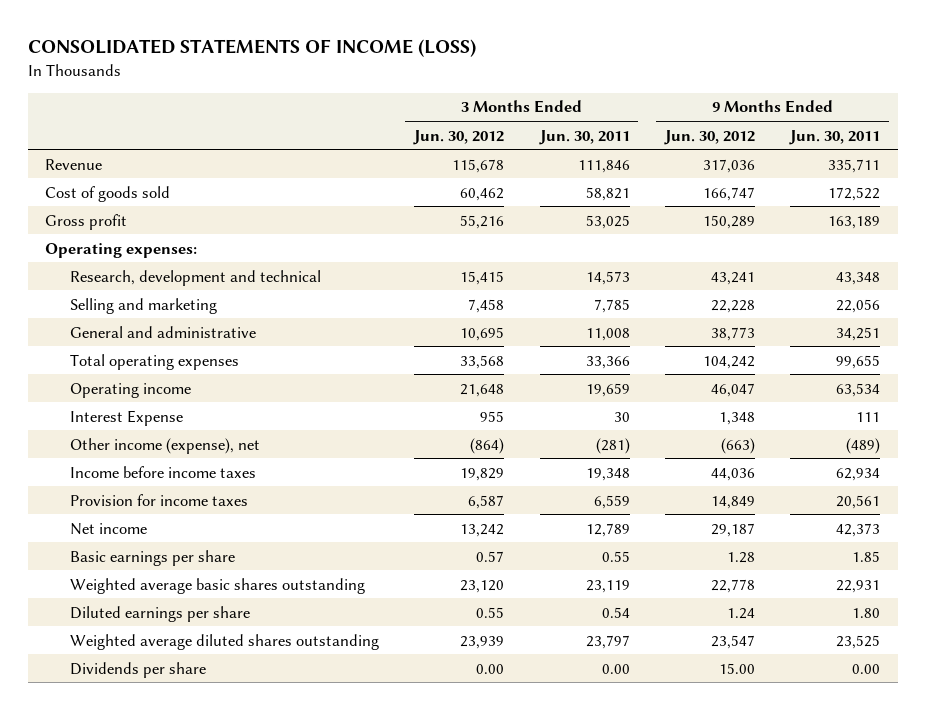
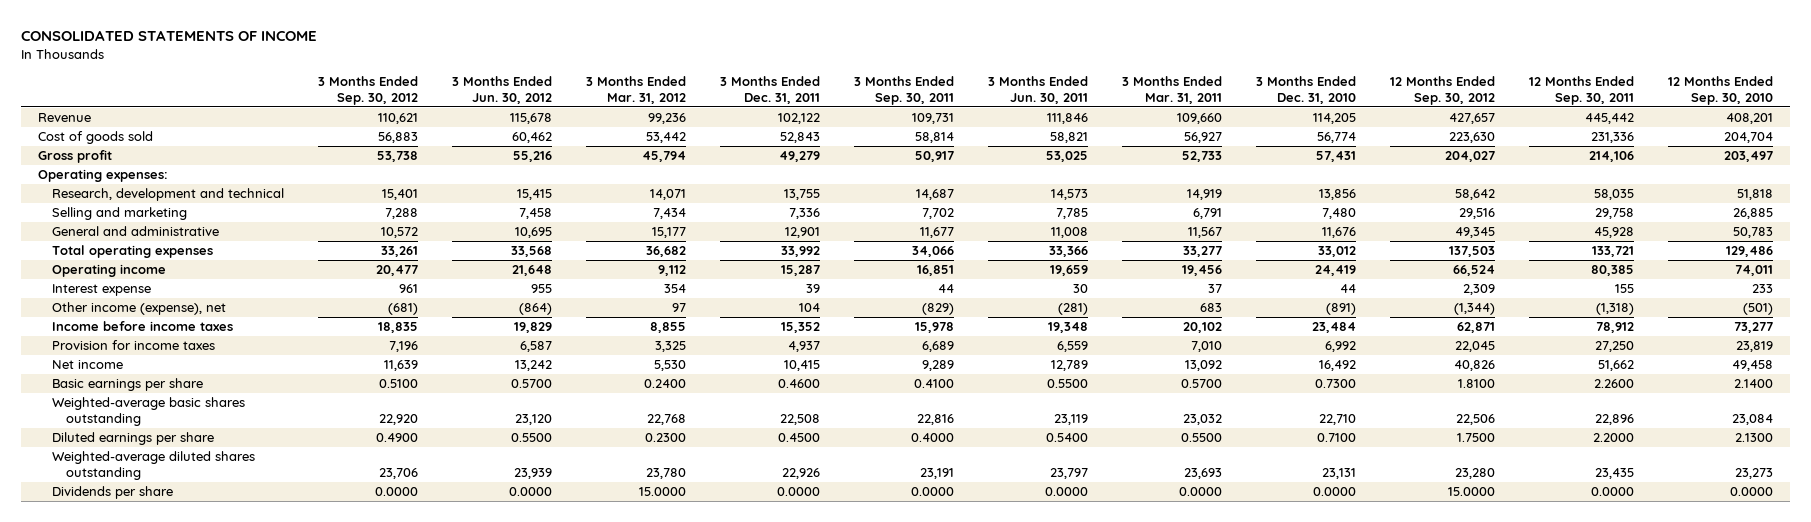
- CONSOLIDATED STATEMENTS OF INCOME (LOSS)
+ CONSOLIDATED STATEMENTS OF INCOME
- | 3 Months Ended Jun. 30, 2012 | 3 Months Ended Jun. 30, 2011 | 9 Months Ended Jun. 30, 2012 | 9 Months Ended Jun. 30, 2011
+ | 3 Months Ended Sep. 30, 2012 | 3 Months Ended Jun. 30, 2012 | 3 Months Ended Mar. 31, 2012 | 3 Months Ended Dec. 31, 2011 | 3 Months Ended Sep. 30, 2011 | 3 Months Ended Jun. 30, 2011 | 3 Months Ended Mar. 31, 2011 | 3 Months Ended Dec. 31, 2010 | 12 Months Ended Sep. 30, 2012 | 12 Months Ended Sep. 30, 2011 | 12 Months Ended Sep. 30, 2010
- Interest Expense | 955 | 30 | 1,348 | 111
+ Interest expense | 961 | 955 | 354 | 39 | 44 | 30 | 37 | 44 | 2,309 | 155 | 233
- Basic earnings per share | 0.57 | 0.55 | 1.28 | 1.85
- Weighted average basic shares outstanding | 23,120 | 23,119 | 22,778 | 22,931
- Diluted earnings per share | 0.55 | 0.54 | 1.24 | 1.80
- Weighted average diluted shares outstanding | 23,939 | 23,797 | 23,547 | 23,525
- Dividends per share | 0.00 | 0.00 | 15.00 | 0.00
+ Basic earnings per share | 0.5100 | 0.5700 | 0.2400 | 0.4600 | 0.4100 | 0.5500 | 0.5700 | 0.7300 | 1.8100 | 2.2600 | 2.1400
+ Weighted-average basic shares outstanding | 22,920 | 23,120 | 22,768 | 22,508 | 22,816 | 23,119 | 23,032 | 22,710 | 22,506 | 22,896 | 23,084
+ Diluted earnings per share | 0.4900 | 0.5500 | 0.2300 | 0.4500 | 0.4000 | 0.5400 | 0.5500 | 0.7100 | 1.7500 | 2.2000 | 2.1300
+ Weighted-average diluted shares outstanding | 23,706 | 23,939 | 23,780 | 22,926 | 23,191 | 23,797 | 23,693 | 23,131 | 23,280 | 23,435 | 23,273
+ Dividends per share | 0.0000 | 0.0000 | 15.0000 | 0.0000 | 0.0000 | 0.0000 | 0.0000 | 0.0000 | 15.0000 | 0.0000 | 0.0000

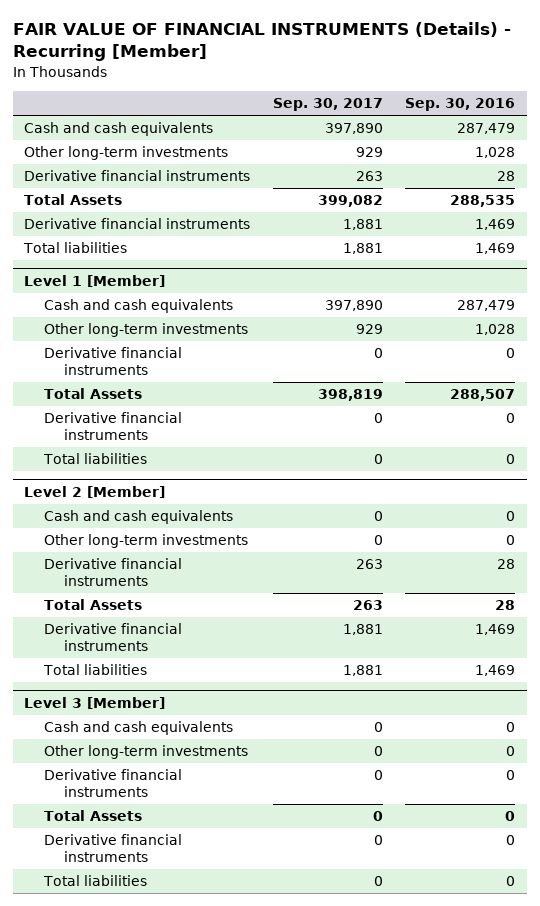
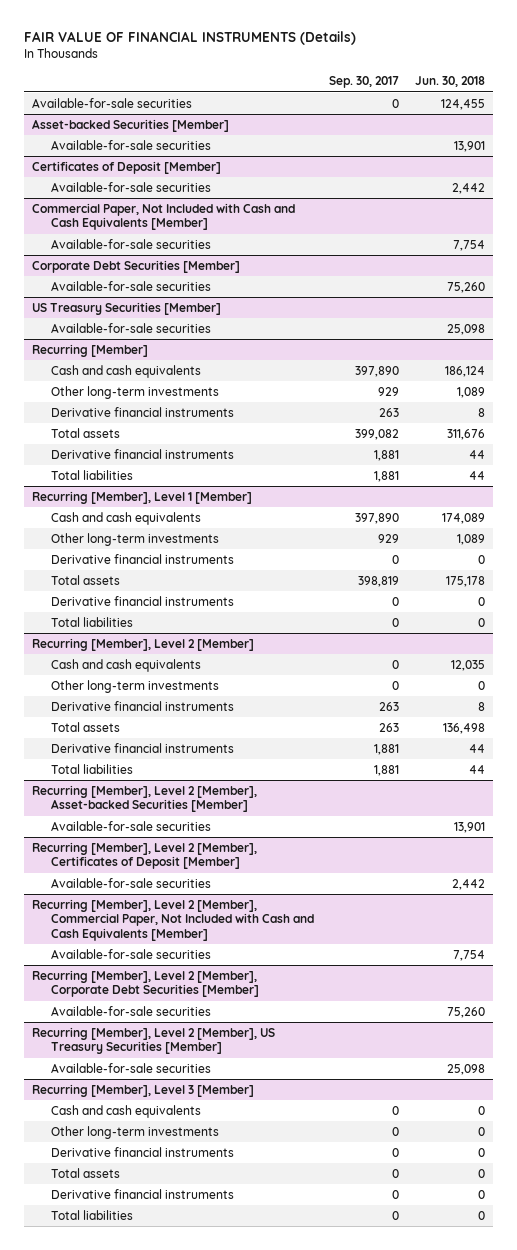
- FAIR VALUE OF FINANCIAL INSTRUMENTS (Details) - Recurring [Member]
+ FAIR VALUE OF FINANCIAL INSTRUMENTS (Details)
- | Sep. 30, 2017 | Sep. 30, 2016
+ | Sep. 30, 2017 | Jun. 30, 2018
+ Available-for-sale securities | 0 | 124,455
+ Asset-backed Securities [Member]
+ Available-for-sale securities | | 13,901
+ Certificates of Deposit [Member]
+ Available-for-sale securities | | 2,442
+ Commercial Paper, Not Included with Cash and Cash Equivalents [Member]
+ Available-for-sale securities | | 7,754
+ Corporate Debt Securities [Member]
+ Available-for-sale securities | | 75,260
+ US Treasury Securities [Member]
+ Available-for-sale securities | | 25,098
+ Recurring [Member]
- Total Assets | 399,082 | 288,535
+ Total assets | 399,082 | 311,676
- Level 1 [Member]
+ Recurring [Member], Level 1 [Member]
- Total Assets | 398,819 | 288,507
+ Total assets | 398,819 | 175,178
- Level 2 [Member]
+ Recurring [Member], Level 2 [Member]
- Total Assets | 263 | 28
+ Total assets | 263 | 136,498
- Level 3 [Member]
+ Recurring [Member], Level 2 [Member], Asset-backed Securities [Member]
+ Available-for-sale securities | | 13,901
+ Recurring [Member], Level 2 [Member], Certificates of Deposit [Member]
+ Available-for-sale securities | | 2,442
+ Recurring [Member], Level 2 [Member], Commercial Paper, Not Included with Cash and Cash Equivalents [Member]
+ Available-for-sale securities | | 7,754
+ Recurring [Member], Level 2 [Member], Corporate Debt Securities [Member]
+ Available-for-sale securities | | 75,260
+ Recurring [Member], Level 2 [Member], US Treasury Securities [Member]
+ Available-for-sale securities | | 25,098
+ Recurring [Member], Level 3 [Member]
- Total Assets | 0 | 0
+ Total assets | 0 | 0

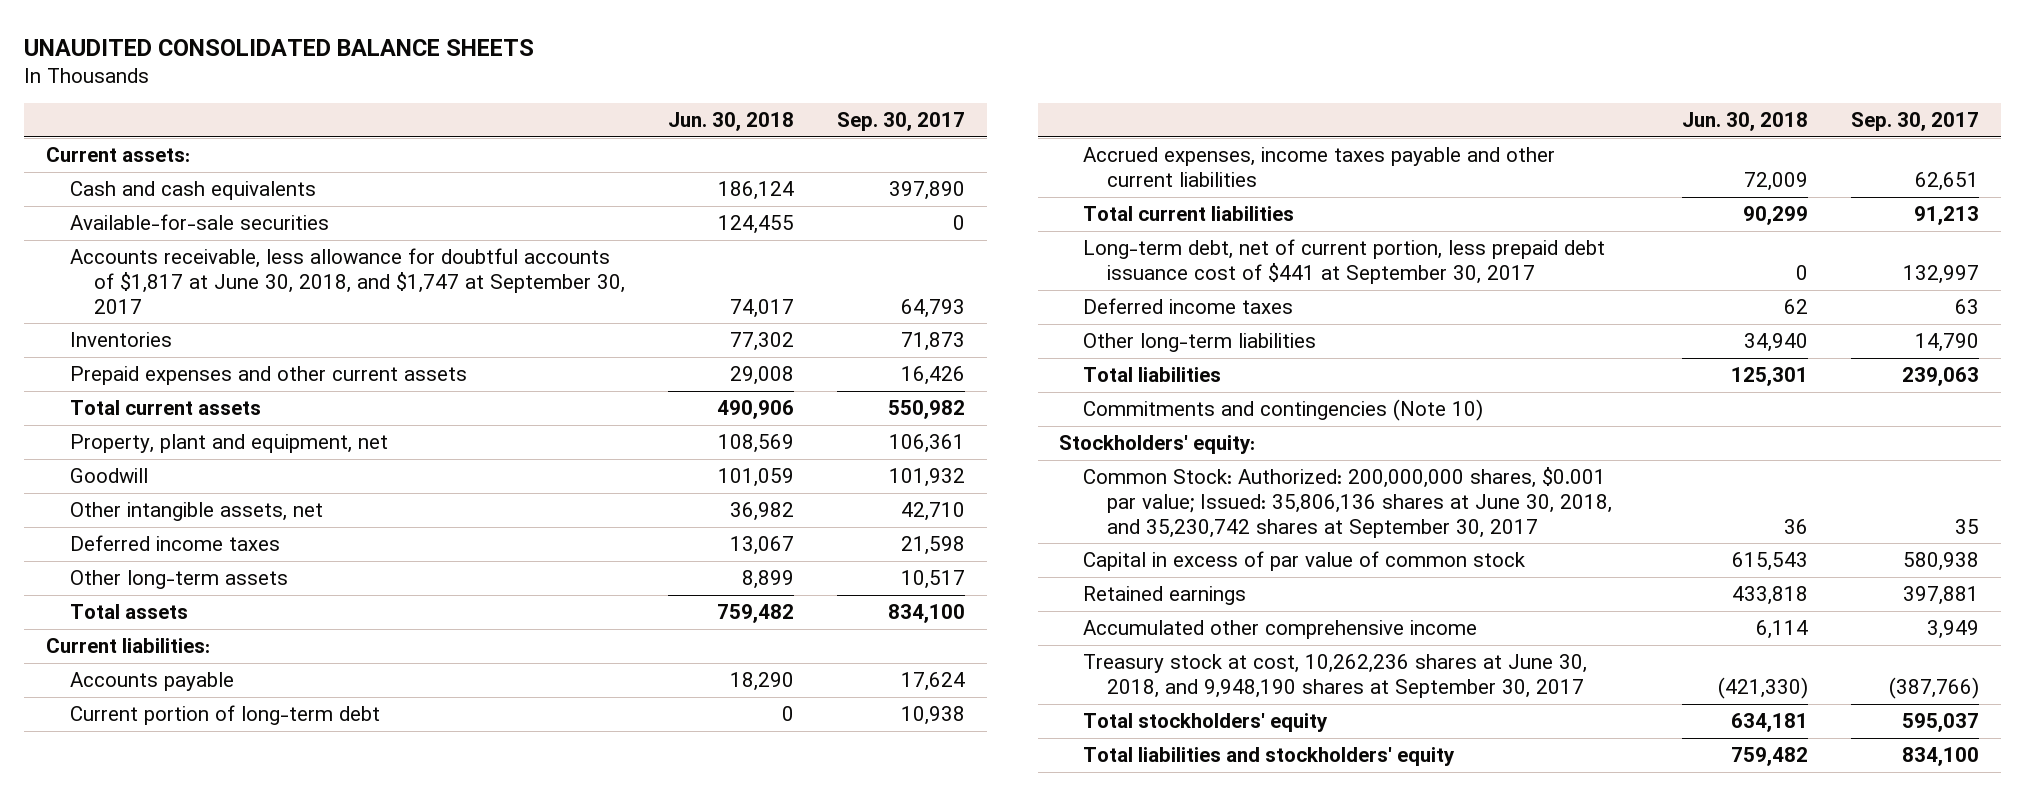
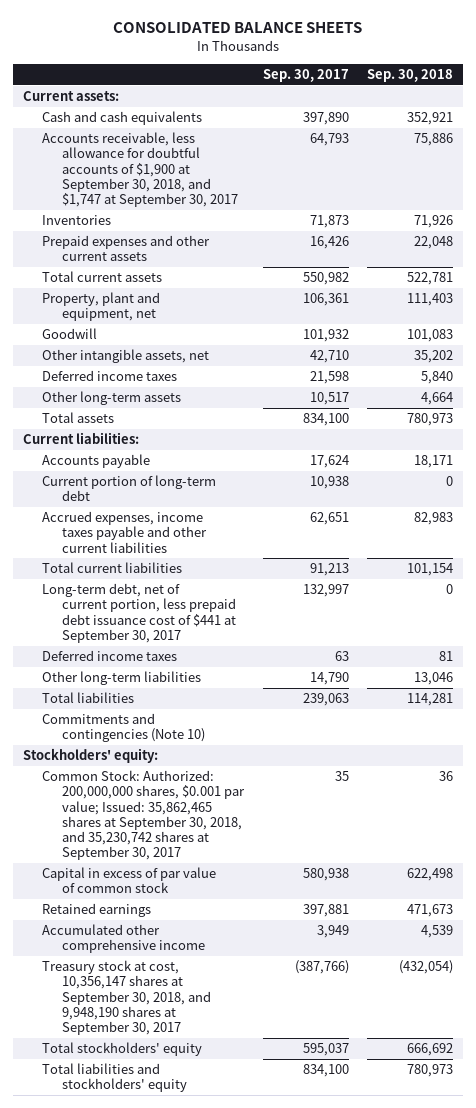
- UNAUDITED CONSOLIDATED BALANCE SHEETS
+ CONSOLIDATED BALANCE SHEETS
- | Jun. 30, 2018 | Sep. 30, 2017
+ | Sep. 30, 2017 | Sep. 30, 2018
- Available-for-sale securities | 124,455 | 0
- Accounts receivable, less allowance for doubtful accounts of $1,817 at June 30, 2018, and $1,747 at September 30, 2017 | 74,017 | 64,793
+ Accounts receivable, less allowance for doubtful accounts of $1,900 at September 30, 2018, and $1,747 at September 30, 2017 | 64,793 | 75,886
- Common Stock: Authorized: 200,000,000 shares, $0.001 par value; Issued: 35,806,136 shares at June 30, 2018, and 35,230,742 shares at September 30, 2017 | 36 | 35
+ Common Stock: Authorized: 200,000,000 shares, $0.001 par value; Issued: 35,862,465 shares at September 30, 2018, and 35,230,742 shares at September 30, 2017 | 35 | 36
- Treasury stock at cost, 10,262,236 shares at June 30, 2018, and 9,948,190 shares at September 30, 2017 | (421,330) | (387,766)
+ Treasury stock at cost, 10,356,147 shares at September 30, 2018, and 9,948,190 shares at September 30, 2017 | (387,766) | (432,054)

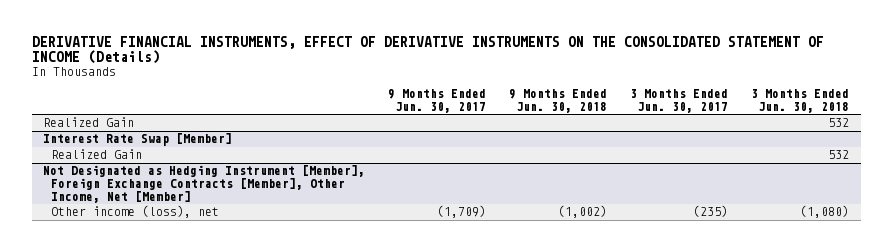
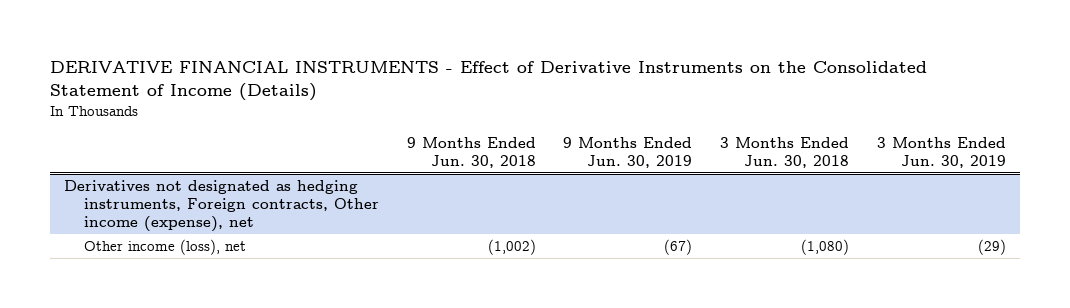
- DERIVATIVE FINANCIAL INSTRUMENTS, EFFECT OF DERIVATIVE INSTRUMENTS ON THE CONSOLIDATED STATEMENT OF INCOME (Details)
+ DERIVATIVE FINANCIAL INSTRUMENTS - Effect of Derivative Instruments on the Consolidated Statement of Income (Details)
- | 9 Months Ended Jun. 30, 2017 | 9 Months Ended Jun. 30, 2018 | 3 Months Ended Jun. 30, 2017 | 3 Months Ended Jun. 30, 2018
+ | 9 Months Ended Jun. 30, 2018 | 9 Months Ended Jun. 30, 2019 | 3 Months Ended Jun. 30, 2018 | 3 Months Ended Jun. 30, 2019
- Realized Gain | | | | 532
- Interest Rate Swap [Member]
- Realized Gain | | | | 532
- Not Designated as Hedging Instrument [Member], Foreign Exchange Contracts [Member], Other Income, Net [Member]
+ Derivatives not designated as hedging instruments, Foreign contracts, Other income (expense), net

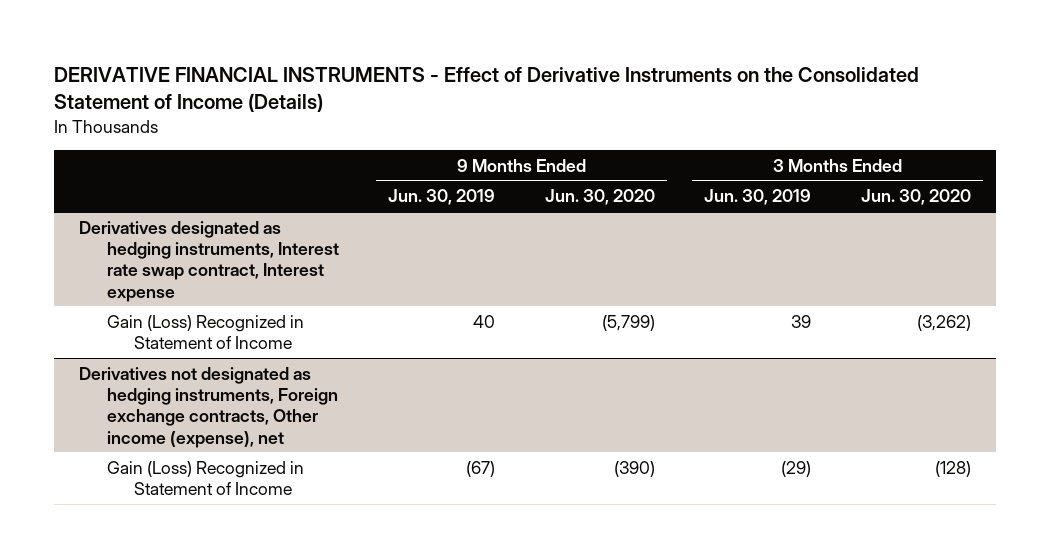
- | 9 Months Ended Jun. 30, 2018 | 9 Months Ended Jun. 30, 2019 | 3 Months Ended Jun. 30, 2018 | 3 Months Ended Jun. 30, 2019
+ | 9 Months Ended Jun. 30, 2019 | 9 Months Ended Jun. 30, 2020 | 3 Months Ended Jun. 30, 2019 | 3 Months Ended Jun. 30, 2020
- Derivatives not designated as hedging instruments, Foreign contracts, Other income (expense), net
- Other income (loss), net | (1,002) | (67) | (1,080) | (29)
+ Derivatives designated as hedging instruments, Interest rate swap contract, Interest expense
+ Gain (Loss) Recognized in Statement of Income | 40 | (5,799) | 39 | (3,262)
+ Derivatives not designated as hedging instruments, Foreign exchange contracts, Other income (expense), net
+ Gain (Loss) Recognized in Statement of Income | (67) | (390) | (29) | (128)

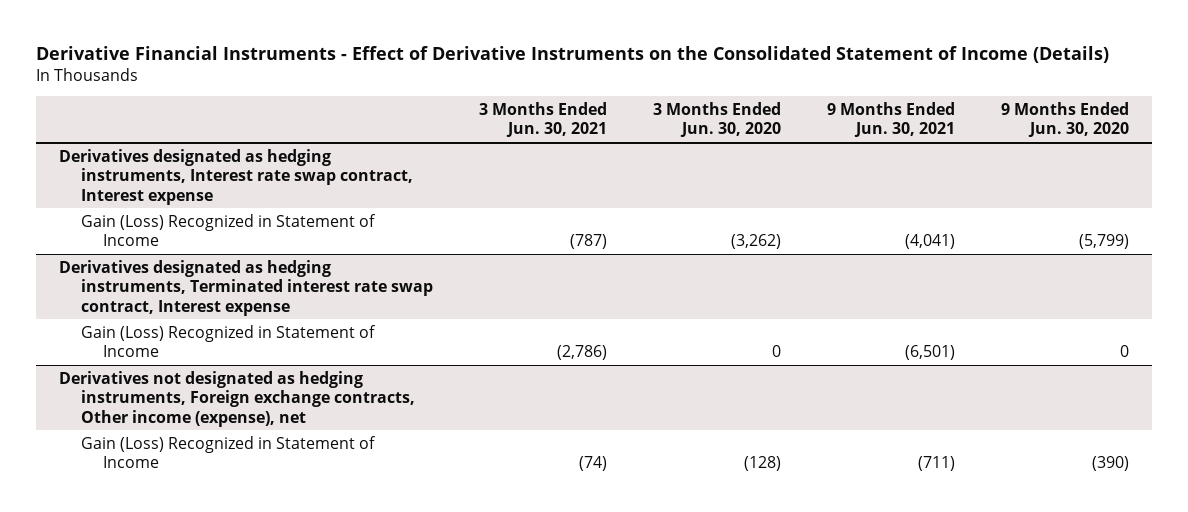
- DERIVATIVE FINANCIAL INSTRUMENTS - Effect of Derivative Instruments on the Consolidated Statement of Income (Details)
+ Derivative Financial Instruments - Effect of Derivative Instruments on the Consolidated Statement of Income (Details)
- | 9 Months Ended Jun. 30, 2019 | 9 Months Ended Jun. 30, 2020 | 3 Months Ended Jun. 30, 2019 | 3 Months Ended Jun. 30, 2020
+ | 3 Months Ended Jun. 30, 2021 | 3 Months Ended Jun. 30, 2020 | 9 Months Ended Jun. 30, 2021 | 9 Months Ended Jun. 30, 2020
+ Derivatives designated as hedging instruments, Terminated interest rate swap contract, Interest expense
+ Gain (Loss) Recognized in Statement of Income | (2,786) | 0 | (6,501) | 0

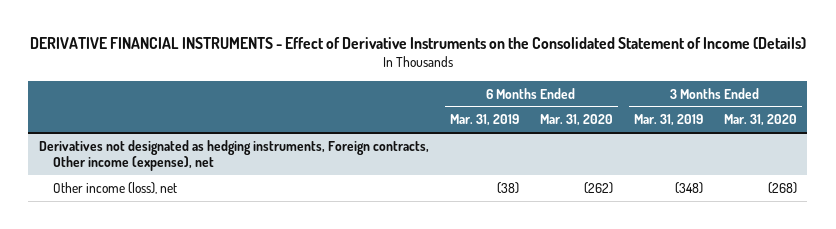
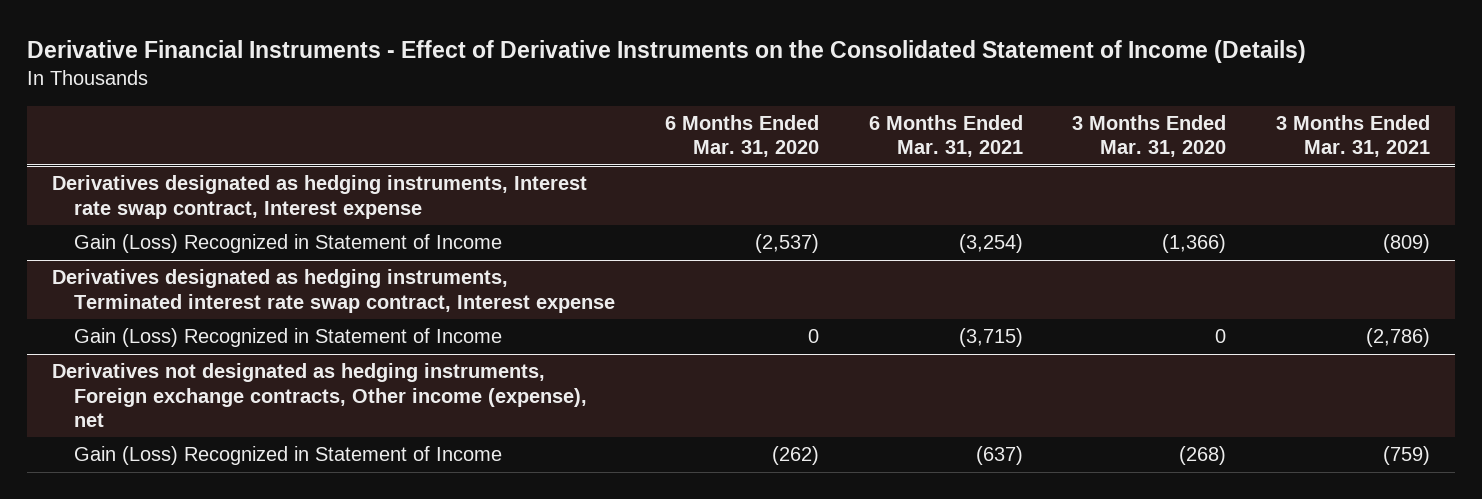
- DERIVATIVE FINANCIAL INSTRUMENTS - Effect of Derivative Instruments on the Consolidated Statement of Income (Details)
+ Derivative Financial Instruments - Effect of Derivative Instruments on the Consolidated Statement of Income (Details)
- | 6 Months Ended Mar. 31, 2019 | 6 Months Ended Mar. 31, 2020 | 3 Months Ended Mar. 31, 2019 | 3 Months Ended Mar. 31, 2020
+ | 6 Months Ended Mar. 31, 2020 | 6 Months Ended Mar. 31, 2021 | 3 Months Ended Mar. 31, 2020 | 3 Months Ended Mar. 31, 2021
- Derivatives not designated as hedging instruments, Foreign contracts, Other income (expense), net
- Other income (loss), net | (38) | (262) | (348) | (268)
+ Derivatives designated as hedging instruments, Interest rate swap contract, Interest expense
+ Gain (Loss) Recognized in Statement of Income | (2,537) | (3,254) | (1,366) | (809)
+ Derivatives designated as hedging instruments, Terminated interest rate swap contract, Interest expense
+ Gain (Loss) Recognized in Statement of Income | 0 | (3,715) | 0 | (2,786)
+ Derivatives not designated as hedging instruments, Foreign exchange contracts, Other income (expense), net
+ Gain (Loss) Recognized in Statement of Income | (262) | (637) | (268) | (759)

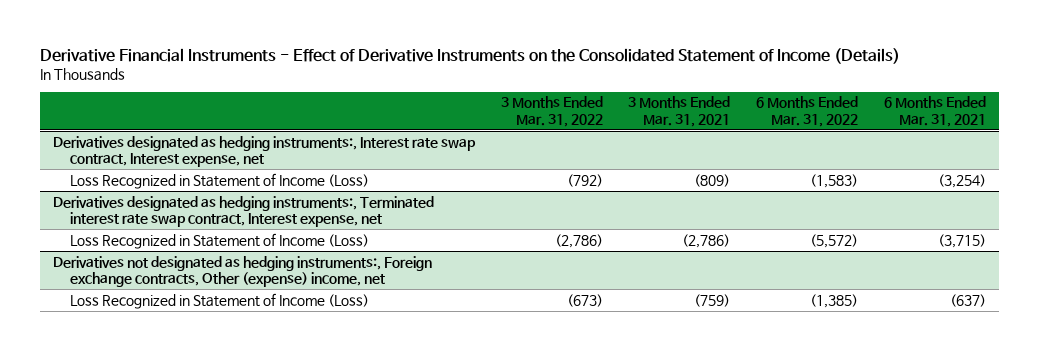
- | 6 Months Ended Mar. 31, 2020 | 6 Months Ended Mar. 31, 2021 | 3 Months Ended Mar. 31, 2020 | 3 Months Ended Mar. 31, 2021
+ | 3 Months Ended Mar. 31, 2022 | 3 Months Ended Mar. 31, 2021 | 6 Months Ended Mar. 31, 2022 | 6 Months Ended Mar. 31, 2021
- Derivatives designated as hedging instruments, Interest rate swap contract, Interest expense
- Gain (Loss) Recognized in Statement of Income | (2,537) | (3,254) | (1,366) | (809)
- Derivatives designated as hedging instruments, Terminated interest rate swap contract, Interest expense
- Gain (Loss) Recognized in Statement of Income | 0 | (3,715) | 0 | (2,786)
- Derivatives not designated as hedging instruments, Foreign exchange contracts, Other income (expense), net
- Gain (Loss) Recognized in Statement of Income | (262) | (637) | (268) | (759)
+ Derivatives designated as hedging instruments:, Interest rate swap contract, Interest expense, net
+ Loss Recognized in Statement of Income (Loss) | (792) | (809) | (1,583) | (3,254)
+ Derivatives designated as hedging instruments:, Terminated interest rate swap contract, Interest expense, net
+ Loss Recognized in Statement of Income (Loss) | (2,786) | (2,786) | (5,572) | (3,715)
+ Derivatives not designated as hedging instruments:, Foreign exchange contracts, Other (expense) income, net
+ Loss Recognized in Statement of Income (Loss) | (673) | (759) | (1,385) | (637)

